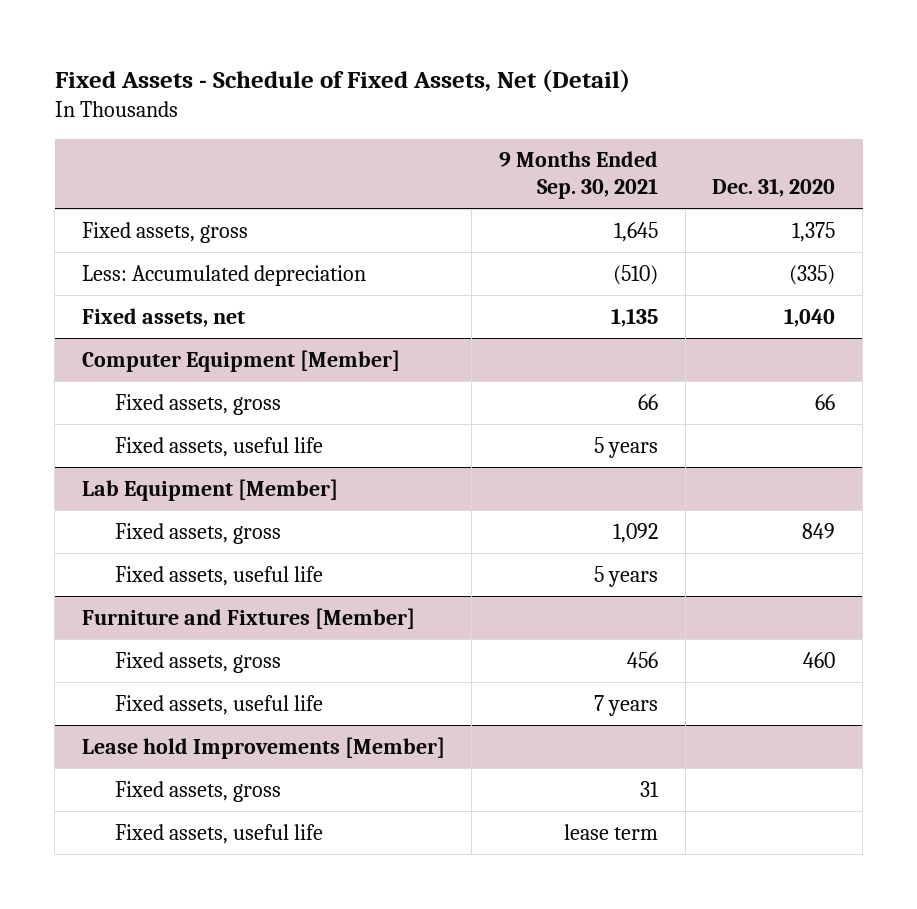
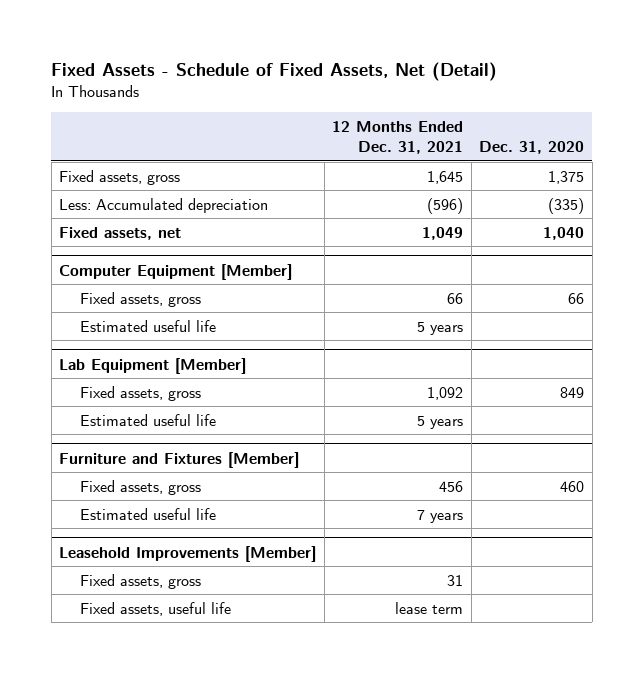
- | 9 Months Ended Sep. 30, 2021 | Dec. 31, 2020
+ | 12 Months Ended Dec. 31, 2021 | Dec. 31, 2020
@ Computer Equipment [Member]
- Fixed assets, useful life | 5 years |
+ Estimated useful life | 5 years |
@ Lab Equipment [Member]
- Fixed assets, useful life | 5 years |
+ Estimated useful life | 5 years |
@ Furniture and Fixtures [Member]
- Fixed assets, useful life | 7 years |
- Lease hold Improvements [Member]
@ Furniture and Fixtures [Member]
+ Estimated useful life | 7 years |
+ Leasehold Improvements [Member]

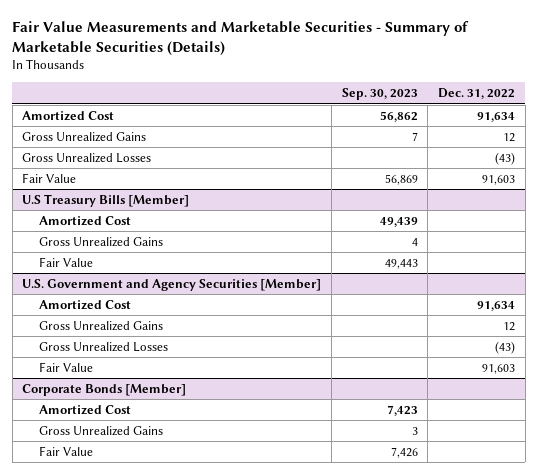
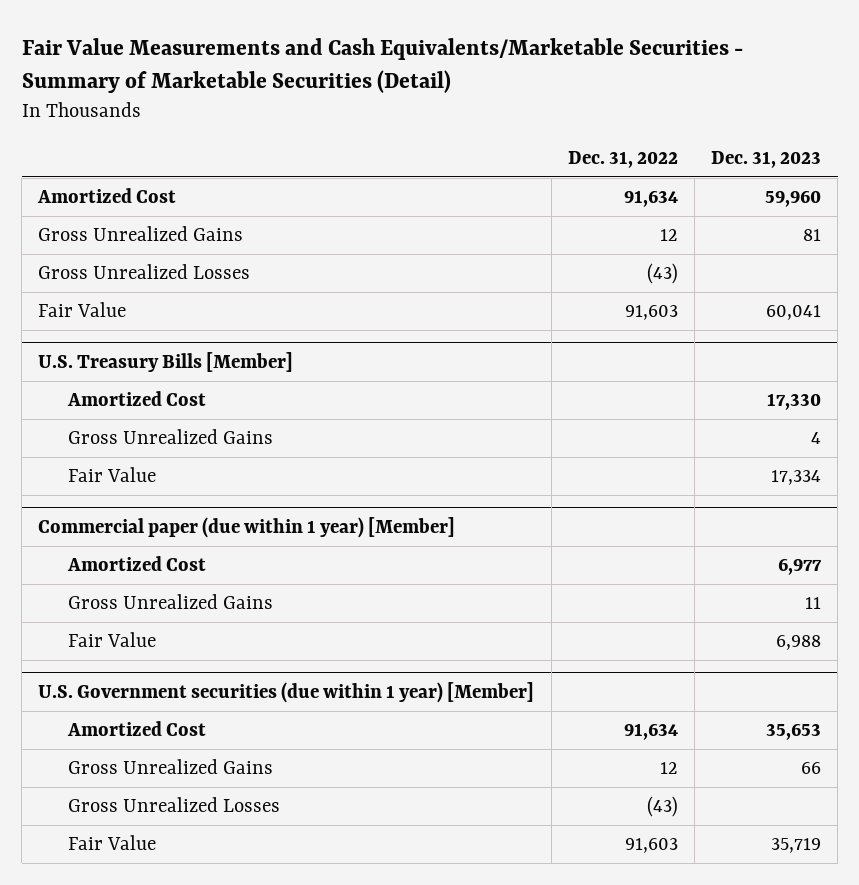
- Fair Value Measurements and Marketable Securities - Summary of Marketable Securities (Details)
+ Fair Value Measurements and Cash Equivalents/Marketable Securities - Summary of Marketable Securities (Detail)
- | Sep. 30, 2023 | Dec. 31, 2022
+ | Dec. 31, 2022 | Dec. 31, 2023
- U.S Treasury Bills [Member]
+ U.S. Treasury Bills [Member]
- U.S. Government and Agency Securities [Member]
+ Commercial paper (due within 1 year) [Member]
+ Amortized Cost | | 6,977
+ Gross Unrealized Gains | | 11
+ Fair Value | | 6,988
+ U.S. Government securities (due within 1 year) [Member]
- Corporate Bonds [Member]
- Amortized Cost | 7,423 |
- Gross Unrealized Gains | 3 |
- Fair Value | 7,426 |

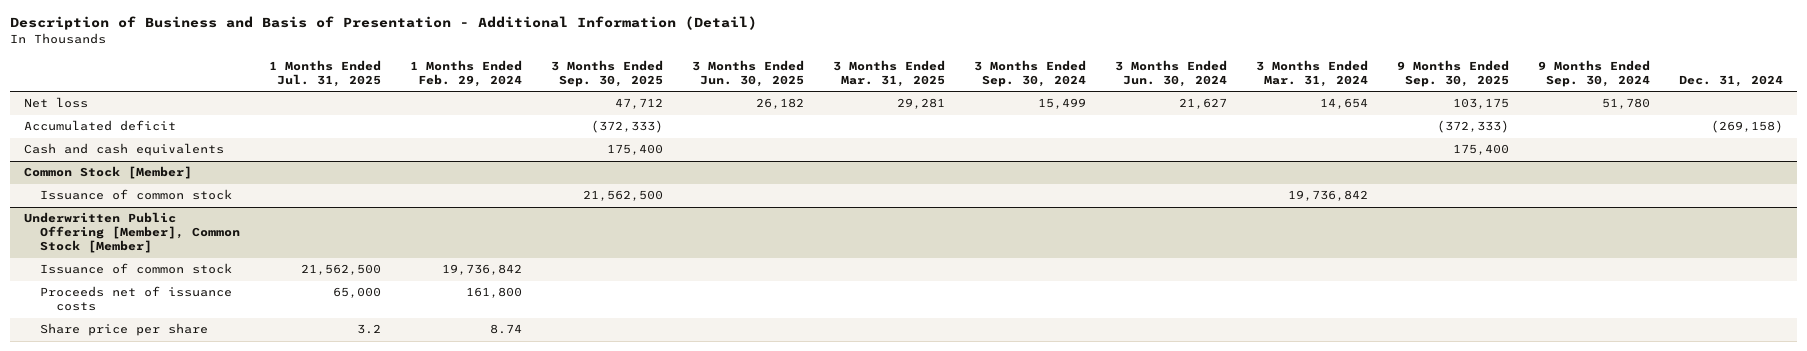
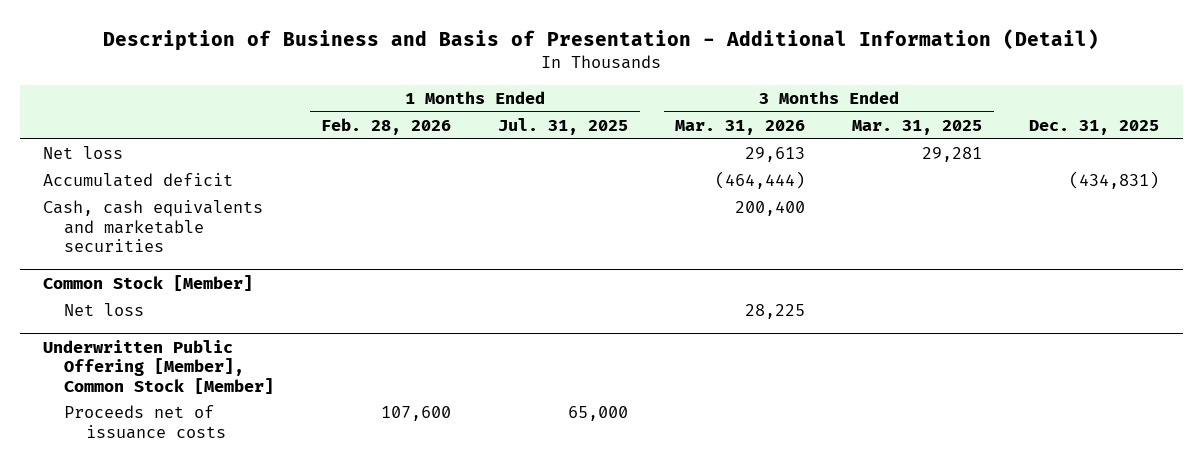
- | 1 Months Ended Jul. 31, 2025 | 1 Months Ended Feb. 29, 2024 | 3 Months Ended Sep. 30, 2025 | 3 Months Ended Jun. 30, 2025 | 3 Months Ended Mar. 31, 2025 | 3 Months Ended Sep. 30, 2024 | 3 Months Ended Jun. 30, 2024 | 3 Months Ended Mar. 31, 2024 | 9 Months Ended Sep. 30, 2025 | 9 Months Ended Sep. 30, 2024 | Dec. 31, 2024
+ | 1 Months Ended Feb. 28, 2026 | 1 Months Ended Jul. 31, 2025 | 3 Months Ended Mar. 31, 2026 | 3 Months Ended Mar. 31, 2025 | Dec. 31, 2025
- Cash and cash equivalents | | | 175,400 | | | | | | 175,400 | |
+ Cash, cash equivalents and marketable securities | | | 200,400 | |
@ Common Stock [Member]
- Issuance of common stock | | | 21,562,500 | | | | | 19,736,842 | | |
+ Net loss | | | 28,225 | |
@ Underwritten Public Offering [Member], Common Stock [Member]
- Issuance of common stock | 21,562,500 | 19,736,842 | | | | | | | | |
- Share price per share | 3.2 | 8.74 | | | | | | | | |

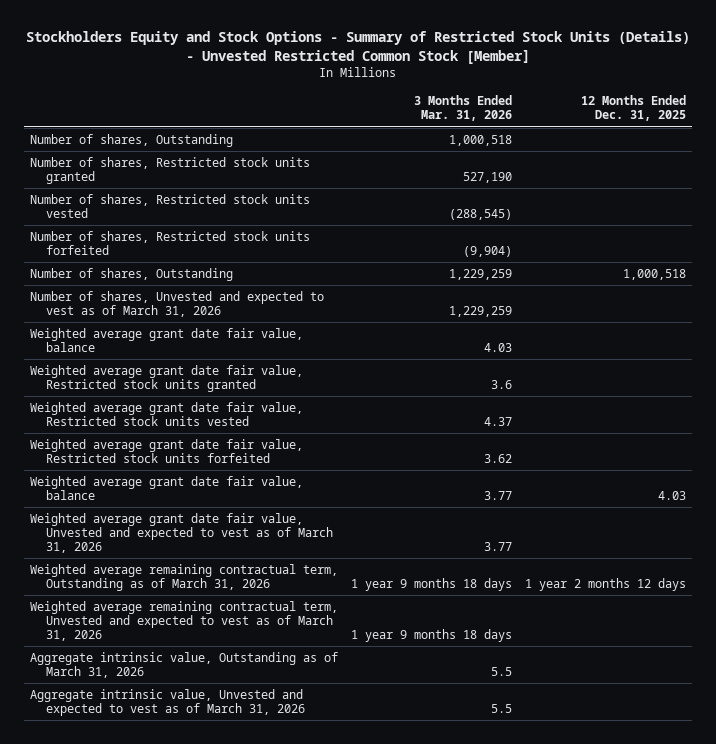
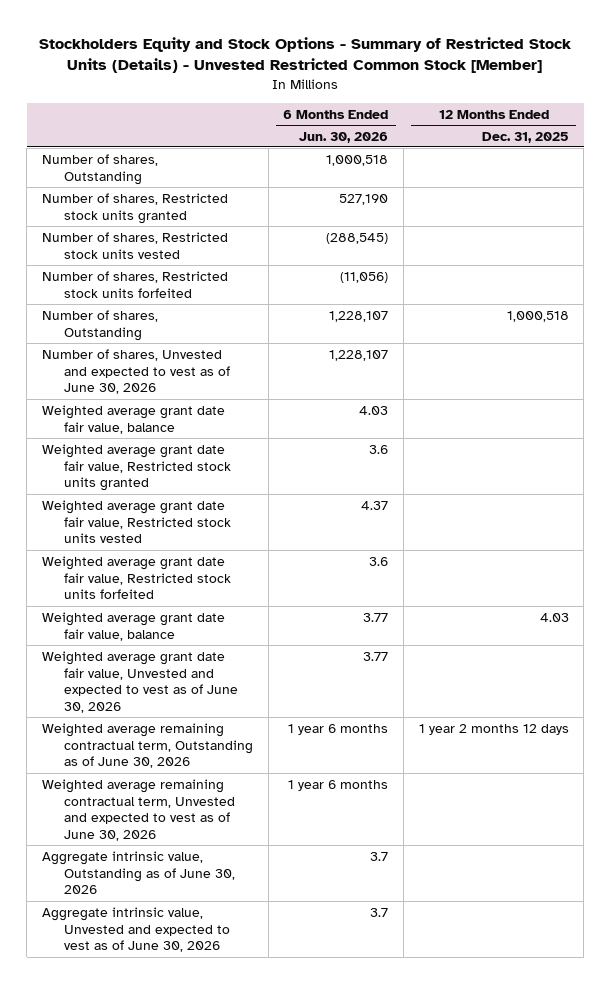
- | 3 Months Ended Mar. 31, 2026 | 12 Months Ended Dec. 31, 2025
+ | 6 Months Ended Jun. 30, 2026 | 12 Months Ended Dec. 31, 2025
- Number of shares, Unvested and expected to vest as of March 31, 2026 | 1,229,259 |
+ Number of shares, Unvested and expected to vest as of June 30, 2026 | 1,228,107 |
- Weighted average grant date fair value, Unvested and expected to vest as of March 31, 2026 | 3.77 |
- Weighted average remaining contractual term, Outstanding as of March 31, 2026 | 1 year 9 months 18 days | 1 year 2 months 12 days
- Weighted average remaining contractual term, Unvested and expected to vest as of March 31, 2026 | 1 year 9 months 18 days |
- Aggregate intrinsic value, Outstanding as of March 31, 2026 | 5.5 |
- Aggregate intrinsic value, Unvested and expected to vest as of March 31, 2026 | 5.5 |
+ Weighted average grant date fair value, Unvested and expected to vest as of June 30, 2026 | 3.77 |
+ Weighted average remaining contractual term, Outstanding as of June 30, 2026 | 1 year 6 months | 1 year 2 months 12 days
+ Weighted average remaining contractual term, Unvested and expected to vest as of June 30, 2026 | 1 year 6 months |
+ Aggregate intrinsic value, Outstanding as of June 30, 2026 | 3.7 |
+ Aggregate intrinsic value, Unvested and expected to vest as of June 30, 2026 | 3.7 |

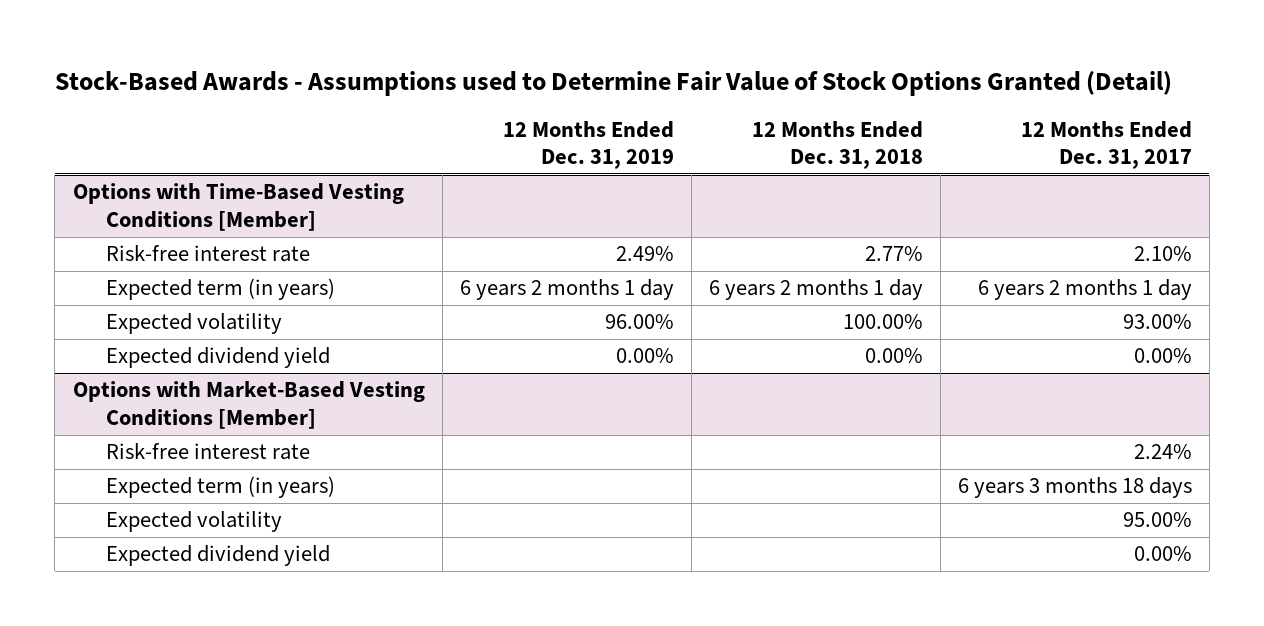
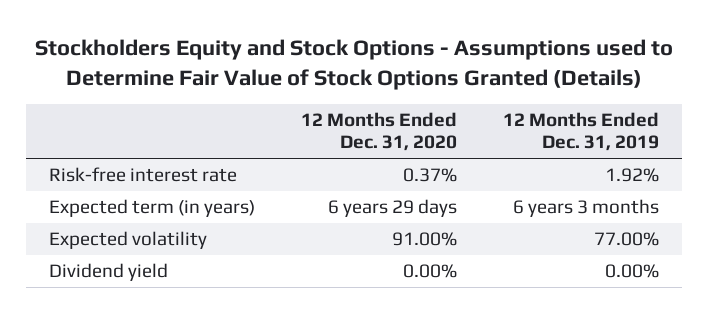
- Stock-Based Awards - Assumptions used to Determine Fair Value of Stock Options Granted (Detail)
+ Stockholders Equity and Stock Options - Assumptions used to Determine Fair Value of Stock Options Granted (Details)
- | 12 Months Ended Dec. 31, 2019 | 12 Months Ended Dec. 31, 2018 | 12 Months Ended Dec. 31, 2017
+ | 12 Months Ended Dec. 31, 2020 | 12 Months Ended Dec. 31, 2019
- Options with Time-Based Vesting Conditions [Member]
- Risk-free interest rate | 2.49% | 2.77% | 2.10%
- Expected term (in years) | 6 years 2 months 1 day | 6 years 2 months 1 day | 6 years 2 months 1 day
- Expected volatility | 96.00% | 100.00% | 93.00%
- Expected dividend yield | 0.00% | 0.00% | 0.00%
- Options with Market-Based Vesting Conditions [Member]
- Risk-free interest rate | | | 2.24%
- Expected term (in years) | | | 6 years 3 months 18 days
- Expected volatility | | | 95.00%
- Expected dividend yield | | | 0.00%
+ Risk-free interest rate | 0.37% | 1.92%
+ Expected term (in years) | 6 years 29 days | 6 years 3 months
+ Expected volatility | 91.00% | 77.00%
+ Dividend yield | 0.00% | 0.00%

